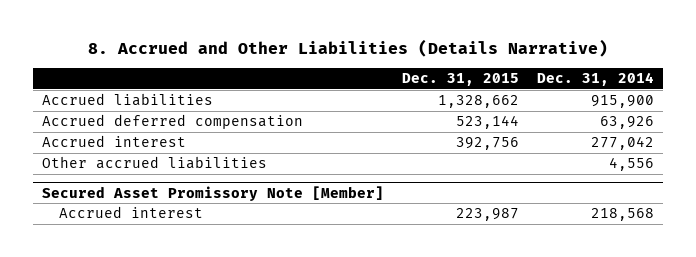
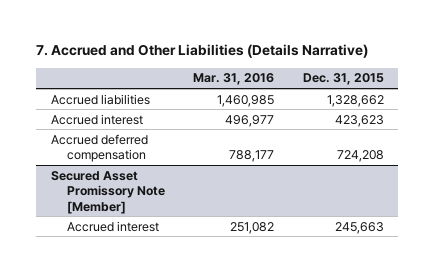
- 8. Accrued and Other Liabilities (Details Narrative)
+ 7. Accrued and Other Liabilities (Details Narrative)
- | Dec. 31, 2015 | Dec. 31, 2014
+ | Mar. 31, 2016 | Dec. 31, 2015
- Accrued deferred compensation | 523,144 | 63,926
- Accrued interest | 392,756 | 277,042
- Other accrued liabilities | | 4,556
+ Accrued interest | 496,977 | 423,623
+ Accrued deferred compensation | 788,177 | 724,208
@ Secured Asset Promissory Note [Member]
- Accrued interest | 223,987 | 218,568
+ Accrued interest | 251,082 | 245,663

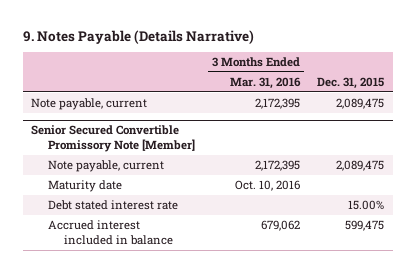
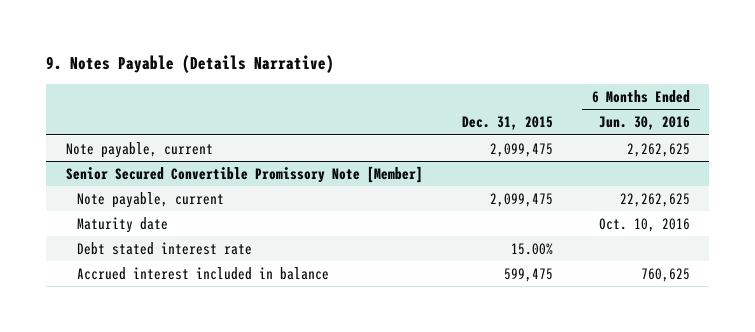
- | 3 Months Ended Mar. 31, 2016 | Dec. 31, 2015
+ | Dec. 31, 2015 | 6 Months Ended Jun. 30, 2016
- Note payable, current | 2,172,395 | 2,089,475
+ Note payable, current | 2,099,475 | 2,262,625
@ Senior Secured Convertible Promissory Note [Member]
- Note payable, current | 2,172,395 | 2,089,475
+ Note payable, current | 2,099,475 | 22,262,625

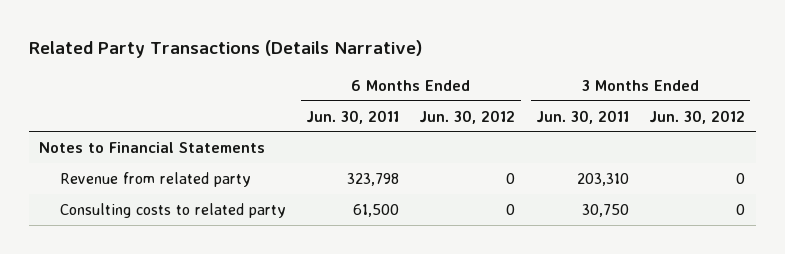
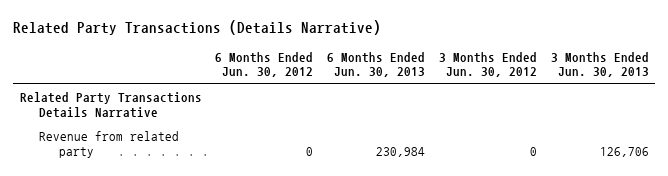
- | 6 Months Ended Jun. 30, 2011 | 6 Months Ended Jun. 30, 2012 | 3 Months Ended Jun. 30, 2011 | 3 Months Ended Jun. 30, 2012
+ | 6 Months Ended Jun. 30, 2012 | 6 Months Ended Jun. 30, 2013 | 3 Months Ended Jun. 30, 2012 | 3 Months Ended Jun. 30, 2013
- Notes to Financial Statements
+ Related Party Transactions Details Narrative
- Consulting costs to related party | 61,500 | 0 | 30,750 | 0

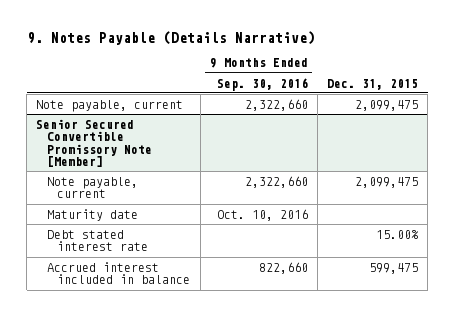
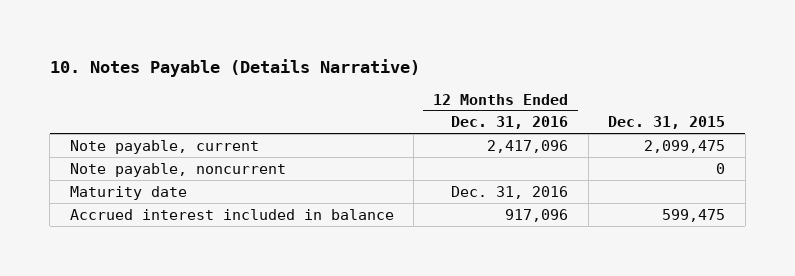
- 9. Notes Payable (Details Narrative)
+ 10. Notes Payable (Details Narrative)
- | 9 Months Ended Sep. 30, 2016 | Dec. 31, 2015
+ | 12 Months Ended Dec. 31, 2016 | Dec. 31, 2015
- Senior Secured Convertible Promissory Note [Member]
- Note payable, current | 2,322,660 | 2,099,475
+ Note payable, noncurrent | | 0
- Debt stated interest rate | | 15.00%

